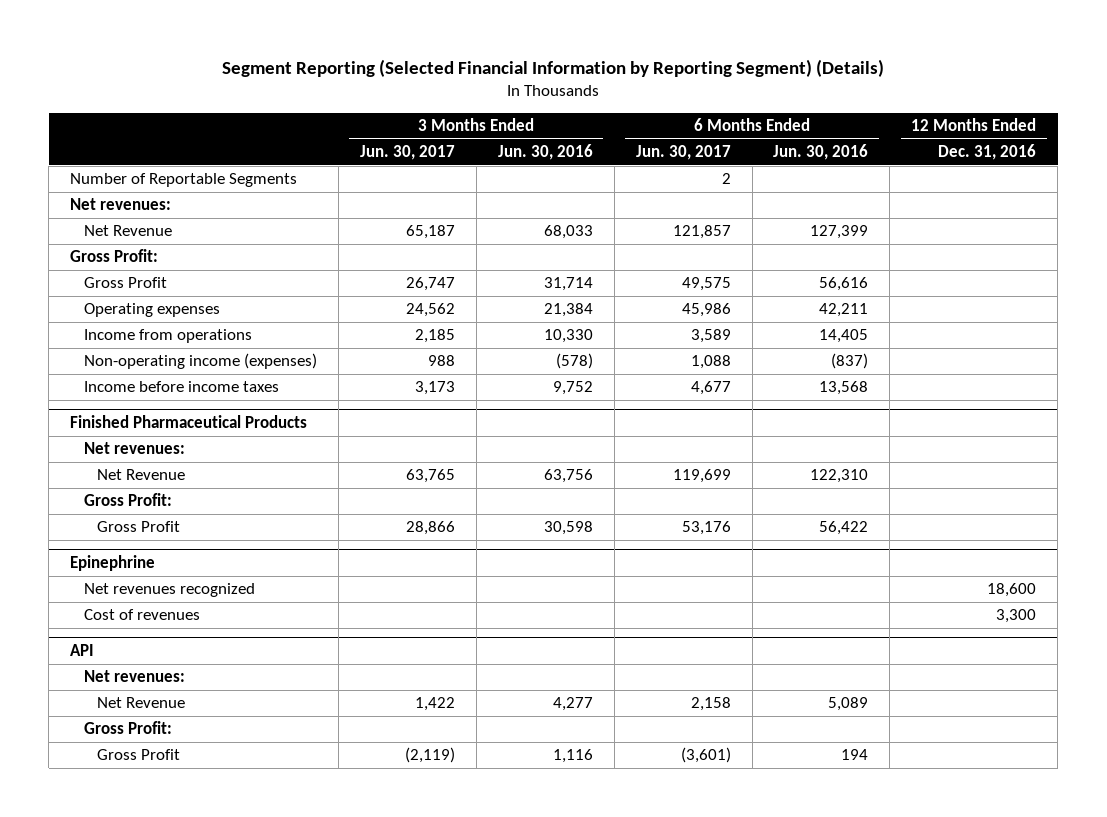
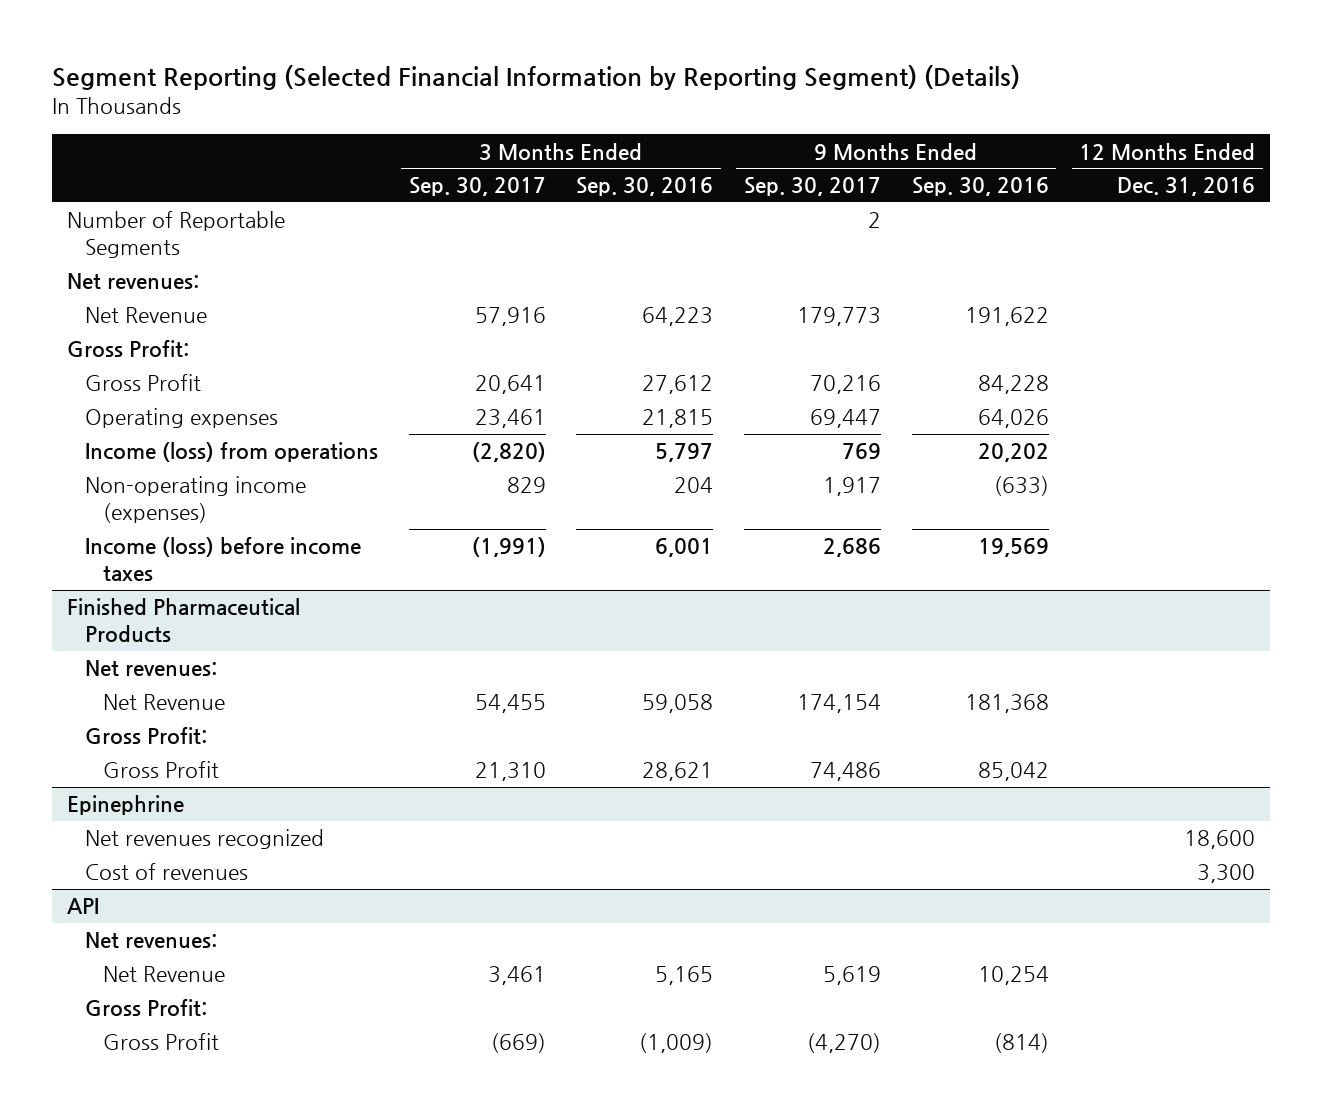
- | 3 Months Ended Jun. 30, 2017 | 3 Months Ended Jun. 30, 2016 | 6 Months Ended Jun. 30, 2017 | 6 Months Ended Jun. 30, 2016 | 12 Months Ended Dec. 31, 2016
+ | 3 Months Ended Sep. 30, 2017 | 3 Months Ended Sep. 30, 2016 | 9 Months Ended Sep. 30, 2017 | 9 Months Ended Sep. 30, 2016 | 12 Months Ended Dec. 31, 2016
- Income from operations | 2,185 | 10,330 | 3,589 | 14,405 |
+ Income (loss) from operations | (2,820) | 5,797 | 769 | 20,202 |
- Income before income taxes | 3,173 | 9,752 | 4,677 | 13,568 |
+ Income (loss) before income taxes | (1,991) | 6,001 | 2,686 | 19,569 |

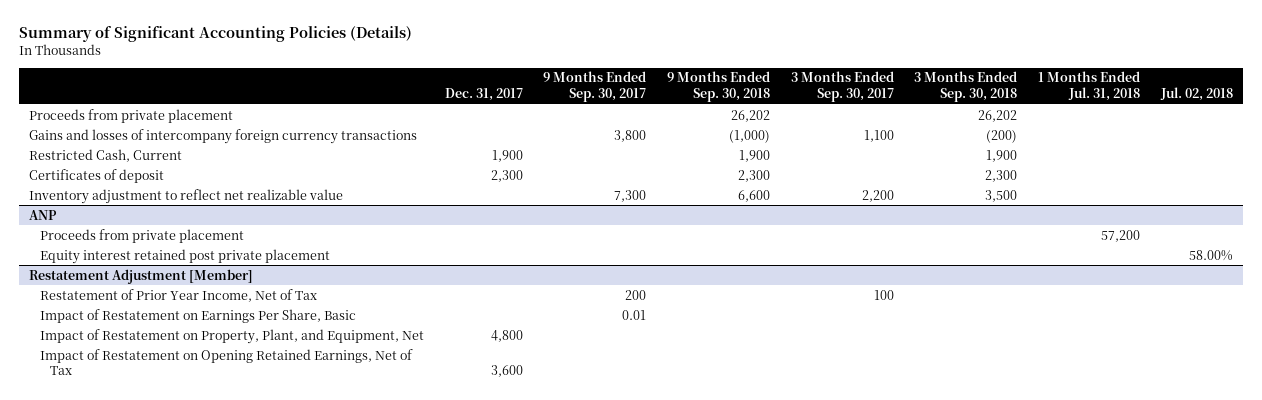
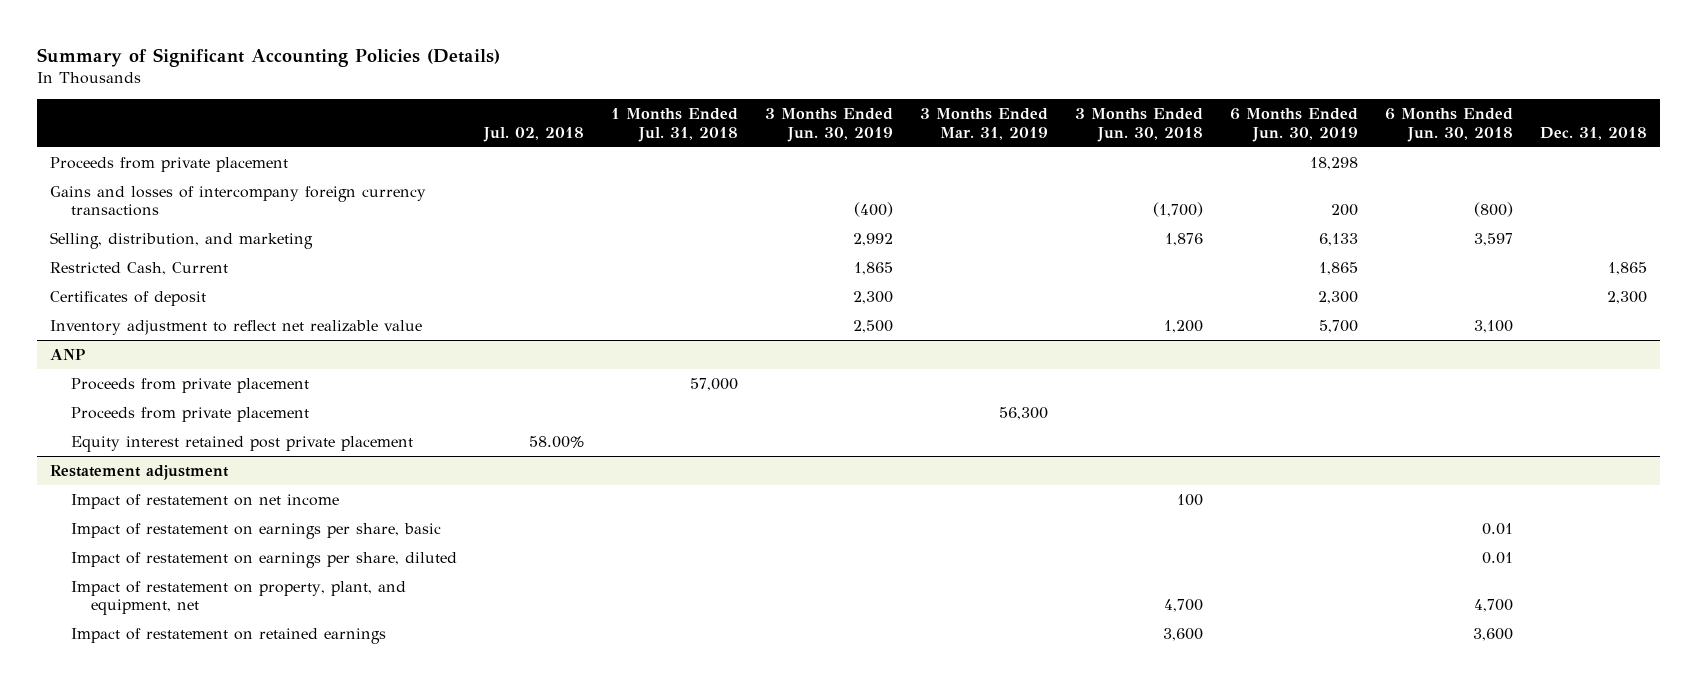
- | Dec. 31, 2017 | 9 Months Ended Sep. 30, 2017 | 9 Months Ended Sep. 30, 2018 | 3 Months Ended Sep. 30, 2017 | 3 Months Ended Sep. 30, 2018 | 1 Months Ended Jul. 31, 2018 | Jul. 02, 2018
+ | Jul. 02, 2018 | 1 Months Ended Jul. 31, 2018 | 3 Months Ended Jun. 30, 2019 | 3 Months Ended Mar. 31, 2019 | 3 Months Ended Jun. 30, 2018 | 6 Months Ended Jun. 30, 2019 | 6 Months Ended Jun. 30, 2018 | Dec. 31, 2018
+ Selling, distribution, and marketing | | | 2,992 | | 1,876 | 6,133 | 3,597 |
@ ANP
- Proceeds from private placement | | | | | | 57,200 |
+ Proceeds from private placement | | 57,000 | | | | | |
+ Proceeds from private placement | | | | 56,300 | | | |
- Restatement Adjustment [Member]
- Restatement of Prior Year Income, Net of Tax | | 200 | | 100 | | |
- Impact of Restatement on Earnings Per Share, Basic | | 0.01 | | | | |
- Impact of Restatement on Property, Plant, and Equipment, Net | 4,800 | | | | | |
- Impact of Restatement on Opening Retained Earnings, Net of Tax | 3,600 | | | | | |
+ Restatement adjustment
+ Impact of restatement on net income | | | | | 100 | | |
+ Impact of restatement on earnings per share, basic | | | | | | | 0.01 |
+ Impact of restatement on earnings per share, diluted | | | | | | | 0.01 |
+ Impact of restatement on property, plant, and equipment, net | | | | | 4,700 | | 4,700 |
+ Impact of restatement on retained earnings | | | | | 3,600 | | 3,600 |

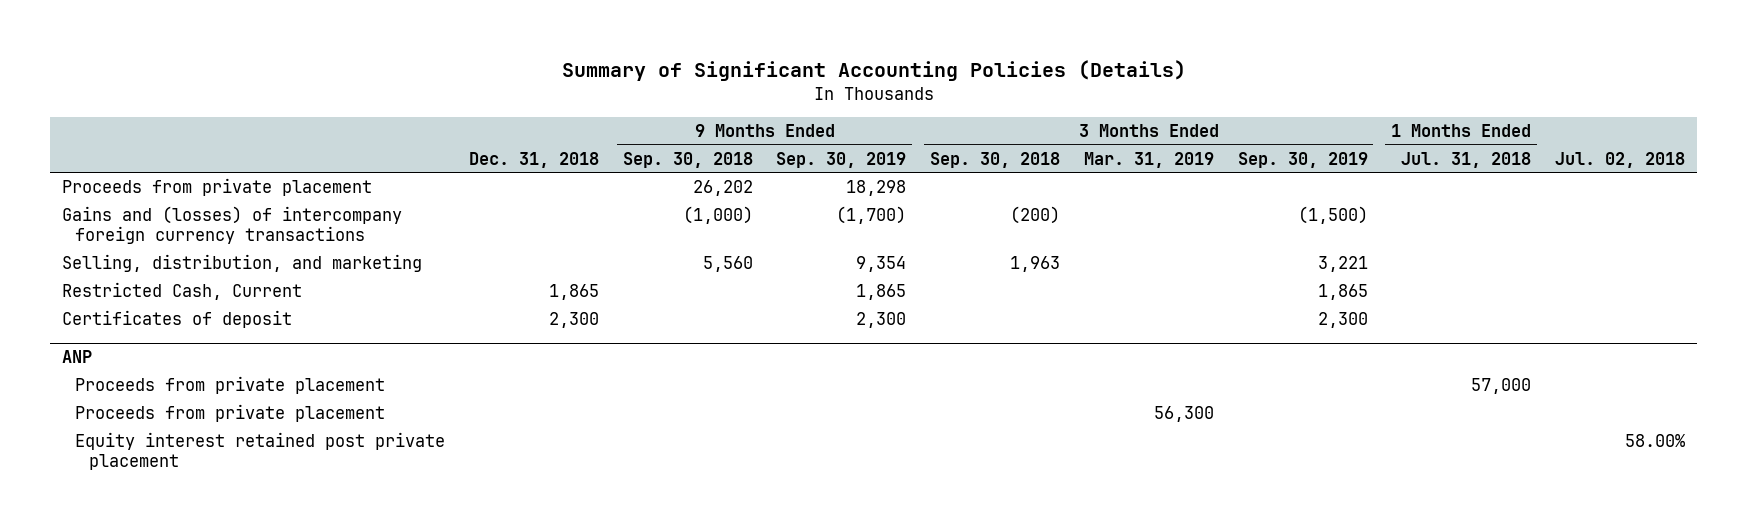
- | Jul. 02, 2018 | 1 Months Ended Jul. 31, 2018 | 3 Months Ended Jun. 30, 2019 | 3 Months Ended Mar. 31, 2019 | 3 Months Ended Jun. 30, 2018 | 6 Months Ended Jun. 30, 2019 | 6 Months Ended Jun. 30, 2018 | Dec. 31, 2018
+ | Dec. 31, 2018 | 9 Months Ended Sep. 30, 2018 | 9 Months Ended Sep. 30, 2019 | 3 Months Ended Sep. 30, 2018 | 3 Months Ended Mar. 31, 2019 | 3 Months Ended Sep. 30, 2019 | 1 Months Ended Jul. 31, 2018 | Jul. 02, 2018
- Gains and losses of intercompany foreign currency transactions | | | (400) | | (1,700) | 200 | (800) |
+ Gains and (losses) of intercompany foreign currency transactions | | (1,000) | (1,700) | (200) | | (1,500) | |
- Inventory adjustment to reflect net realizable value | | | 2,500 | | 1,200 | 5,700 | 3,100 |
- Restatement adjustment
- Impact of restatement on net income | | | | | 100 | | |
- Impact of restatement on earnings per share, basic | | | | | | | 0.01 |
- Impact of restatement on earnings per share, diluted | | | | | | | 0.01 |
- Impact of restatement on property, plant, and equipment, net | | | | | 4,700 | | 4,700 |
- Impact of restatement on retained earnings | | | | | 3,600 | | 3,600 |

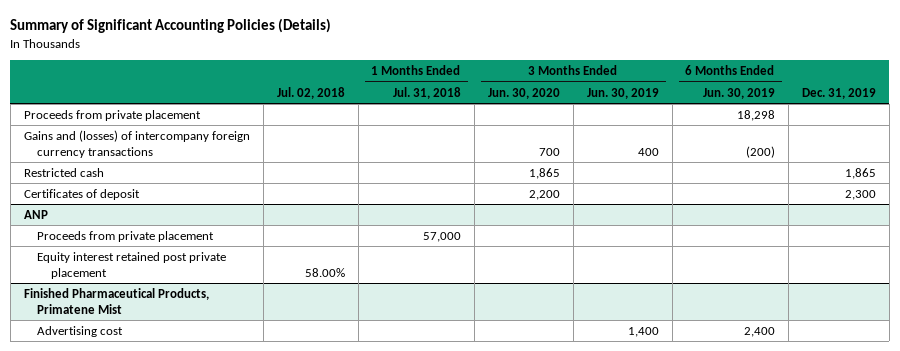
- | Dec. 31, 2018 | 9 Months Ended Sep. 30, 2018 | 9 Months Ended Sep. 30, 2019 | 3 Months Ended Sep. 30, 2018 | 3 Months Ended Mar. 31, 2019 | 3 Months Ended Sep. 30, 2019 | 1 Months Ended Jul. 31, 2018 | Jul. 02, 2018
+ | Jul. 02, 2018 | 1 Months Ended Jul. 31, 2018 | 3 Months Ended Jun. 30, 2020 | 3 Months Ended Jun. 30, 2019 | 6 Months Ended Jun. 30, 2019 | Dec. 31, 2019
- Selling, distribution, and marketing | | 5,560 | 9,354 | 1,963 | | 3,221 | |
- Restricted Cash, Current | 1,865 | | 1,865 | | | 1,865 | |
+ Restricted cash | | | 1,865 | | | 1,865
@ ANP
- Proceeds from private placement | | | | | 56,300 | | |
+ Finished Pharmaceutical Products, Primatene Mist
+ Advertising cost | | | | 1,400 | 2,400 |

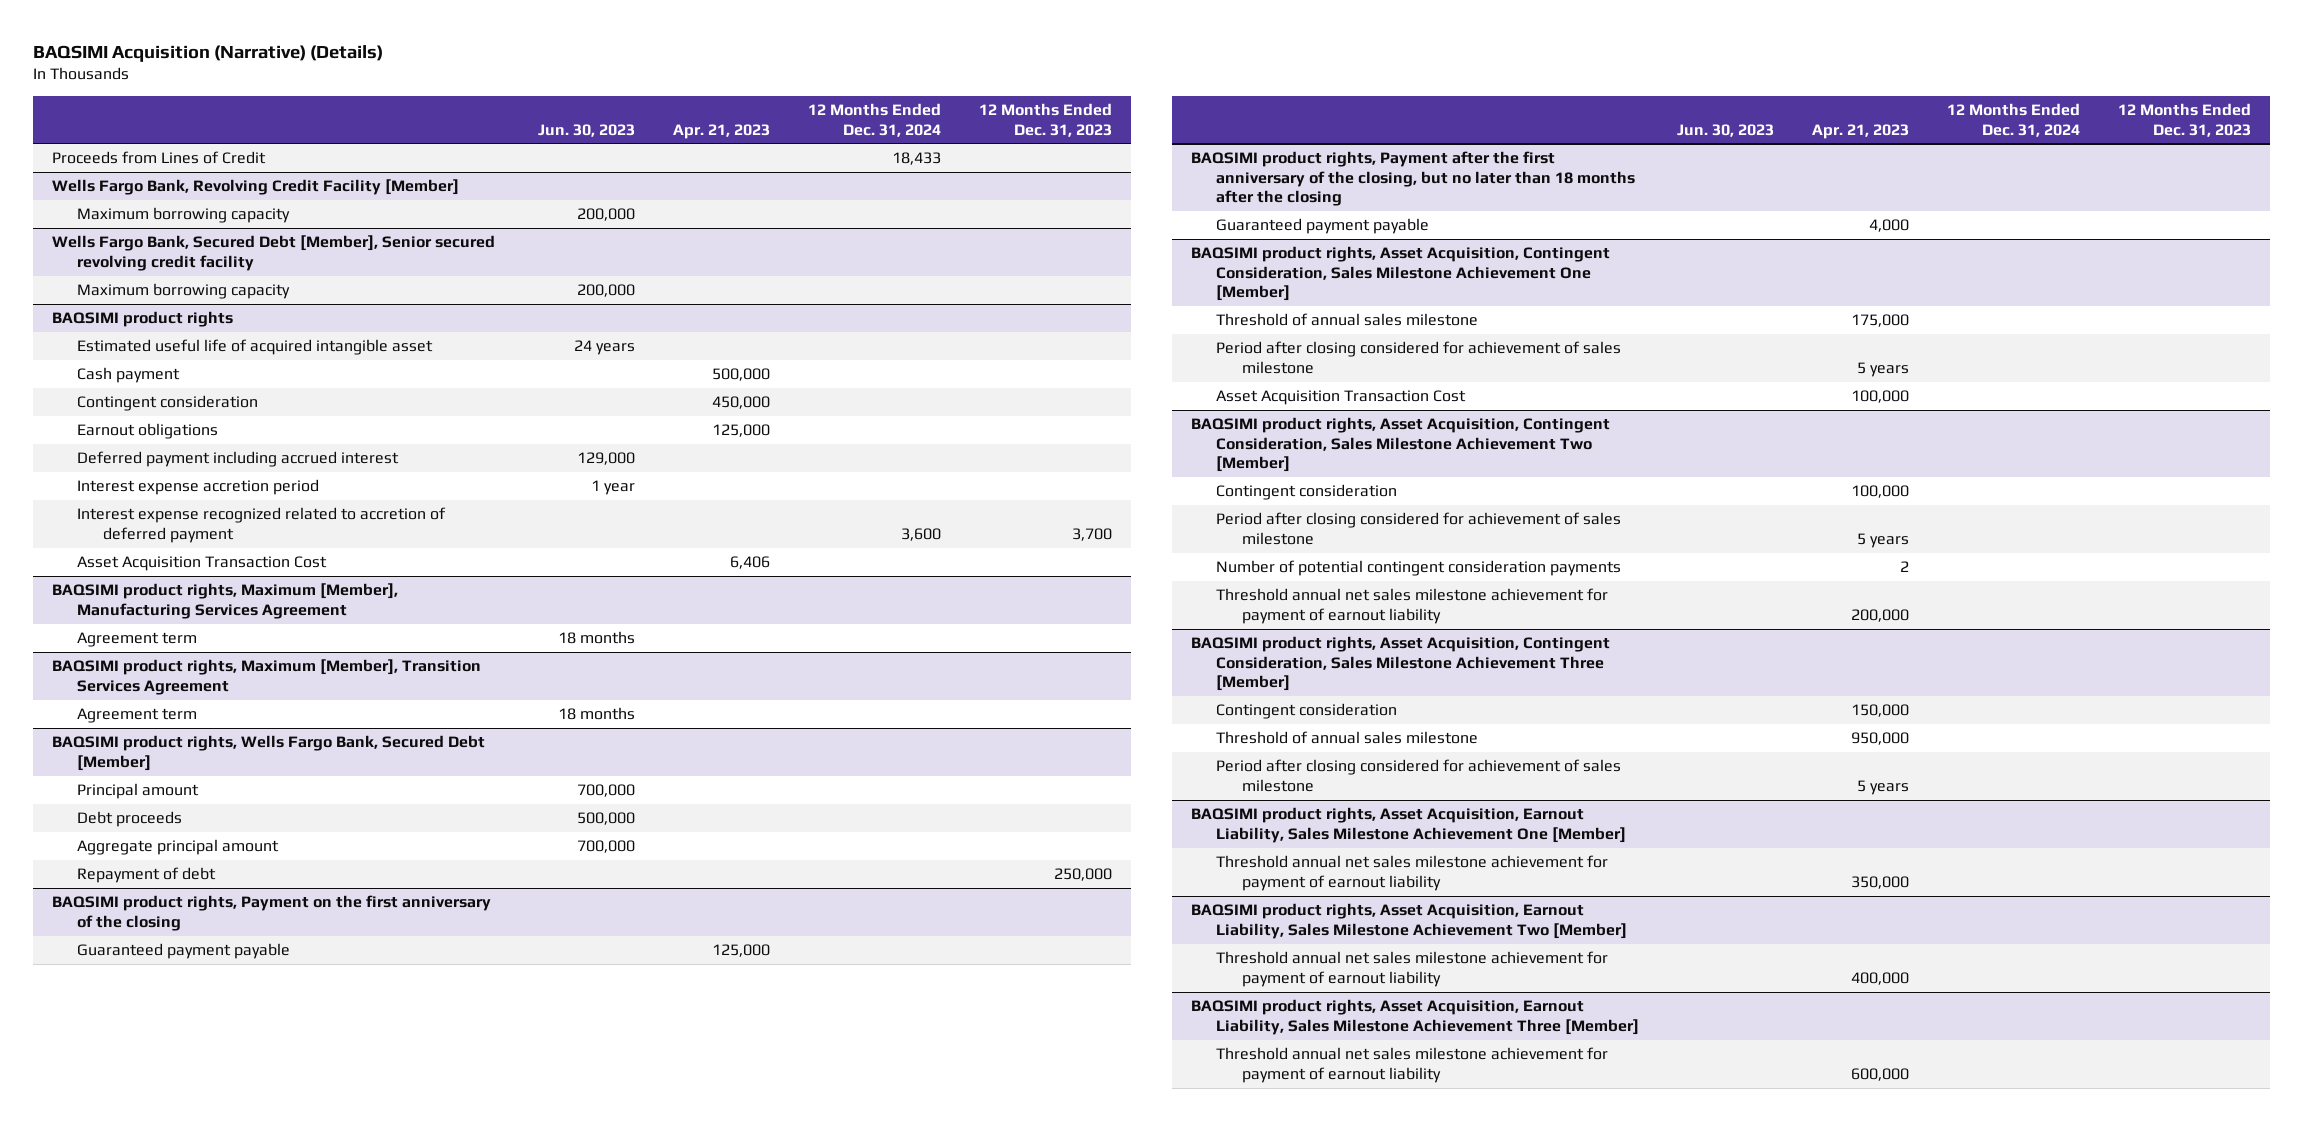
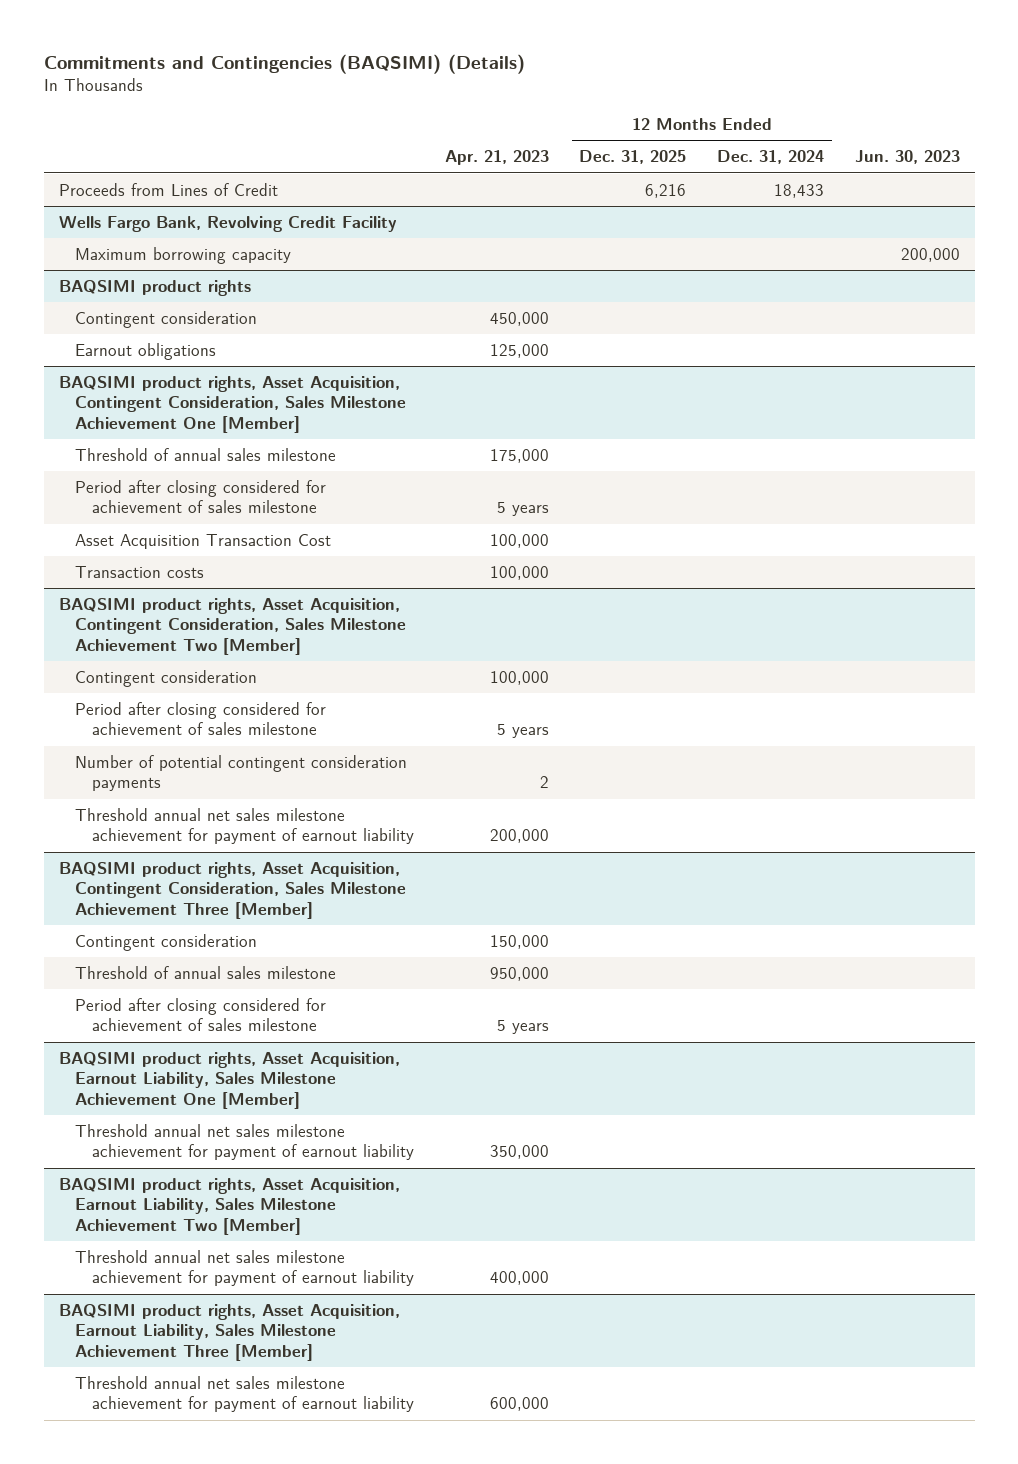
- BAQSIMI Acquisition (Narrative) (Details)
+ Commitments and Contingencies (BAQSIMI) (Details)
- | Jun. 30, 2023 | Apr. 21, 2023 | 12 Months Ended Dec. 31, 2024 | 12 Months Ended Dec. 31, 2023
+ | Apr. 21, 2023 | 12 Months Ended Dec. 31, 2025 | 12 Months Ended Dec. 31, 2024 | Jun. 30, 2023
- Wells Fargo Bank, Revolving Credit Facility [Member]
+ Wells Fargo Bank, Revolving Credit Facility
- Wells Fargo Bank, Secured Debt [Member], Senior secured revolving credit facility
- Maximum borrowing capacity | 200,000 | | |
@ BAQSIMI product rights
- Estimated useful life of acquired intangible asset | 24 years | | |
- Cash payment | | 500,000 | |
- Deferred payment including accrued interest | 129,000 | | |
- Interest expense accretion period | 1 year | | |
- Interest expense recognized related to accretion of deferred payment | | | 3,600 | 3,700
- Asset Acquisition Transaction Cost | | 6,406 | |
- BAQSIMI product rights, Maximum [Member], Manufacturing Services Agreement
- Agreement term | 18 months | | |
- BAQSIMI product rights, Maximum [Member], Transition Services Agreement
- Agreement term | 18 months | | |
- BAQSIMI product rights, Wells Fargo Bank, Secured Debt [Member]
- Principal amount | 700,000 | | |
- Debt proceeds | 500,000 | | |
- Aggregate principal amount | 700,000 | | |
- Repayment of debt | | | | 250,000
- BAQSIMI product rights, Payment on the first anniversary of the closing
- Guaranteed payment payable | | 125,000 | |
- BAQSIMI product rights, Payment after the first anniversary of the closing, but no later than 18 months after the closing
- Guaranteed payment payable | | 4,000 | |
@ BAQSIMI product rights, Asset Acquisition, Contingent Consideration, Sales Milestone Achievement One [Member]
+ Transaction costs | 100,000 | | |

